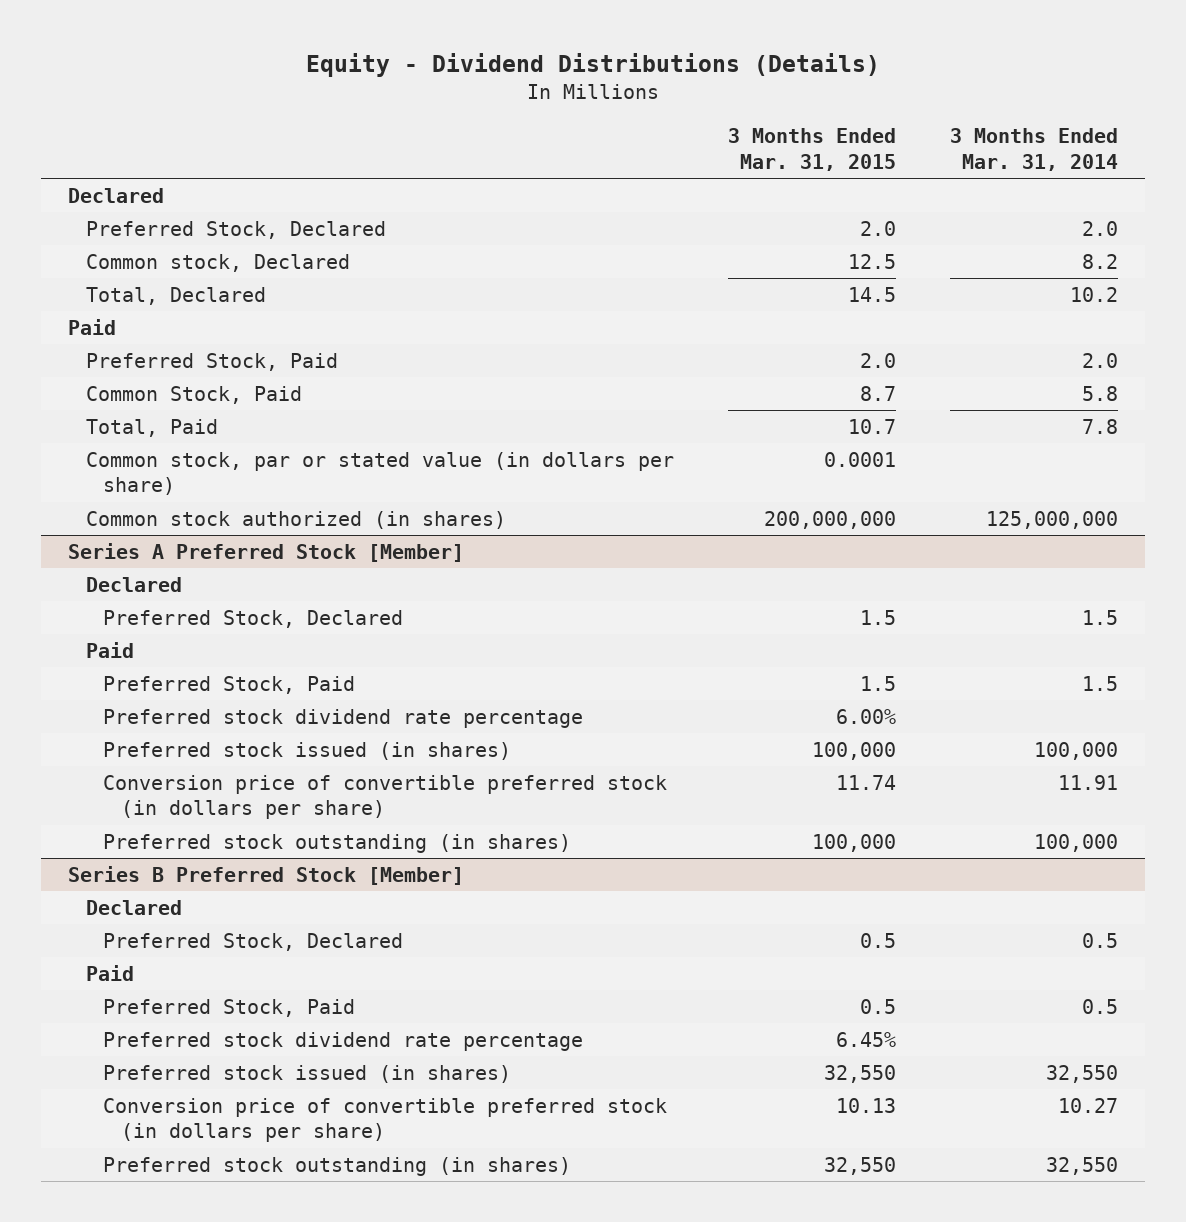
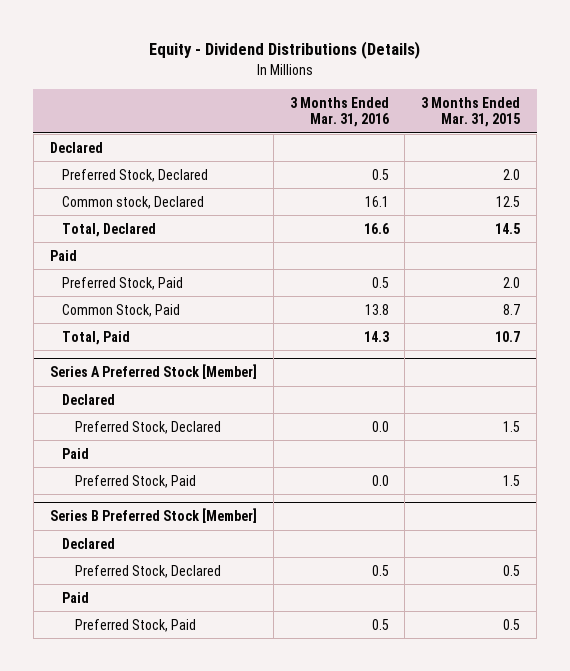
- | 3 Months Ended Mar. 31, 2015 | 3 Months Ended Mar. 31, 2014
+ | 3 Months Ended Mar. 31, 2016 | 3 Months Ended Mar. 31, 2015
- Common stock, par or stated value (in dollars per share) | 0.0001 |
- Common stock authorized (in shares) | 200,000,000 | 125,000,000
@ Series A Preferred Stock [Member]
- Preferred stock dividend rate percentage | 6.00% |
- Preferred stock issued (in shares) | 100,000 | 100,000
- Conversion price of convertible preferred stock (in dollars per share) | 11.74 | 11.91
- Preferred stock outstanding (in shares) | 100,000 | 100,000
@ Series B Preferred Stock [Member]
- Preferred stock dividend rate percentage | 6.45% |
- Preferred stock issued (in shares) | 32,550 | 32,550
- Conversion price of convertible preferred stock (in dollars per share) | 10.13 | 10.27
- Preferred stock outstanding (in shares) | 32,550 | 32,550

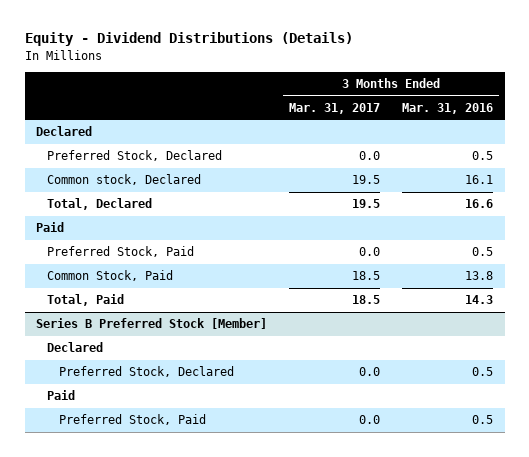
- | 3 Months Ended Mar. 31, 2016 | 3 Months Ended Mar. 31, 2015
+ | 3 Months Ended Mar. 31, 2017 | 3 Months Ended Mar. 31, 2016
- Series A Preferred Stock [Member]
- Declared
- Preferred Stock, Declared | 0.0 | 1.5
- Paid
- Preferred Stock, Paid | 0.0 | 1.5

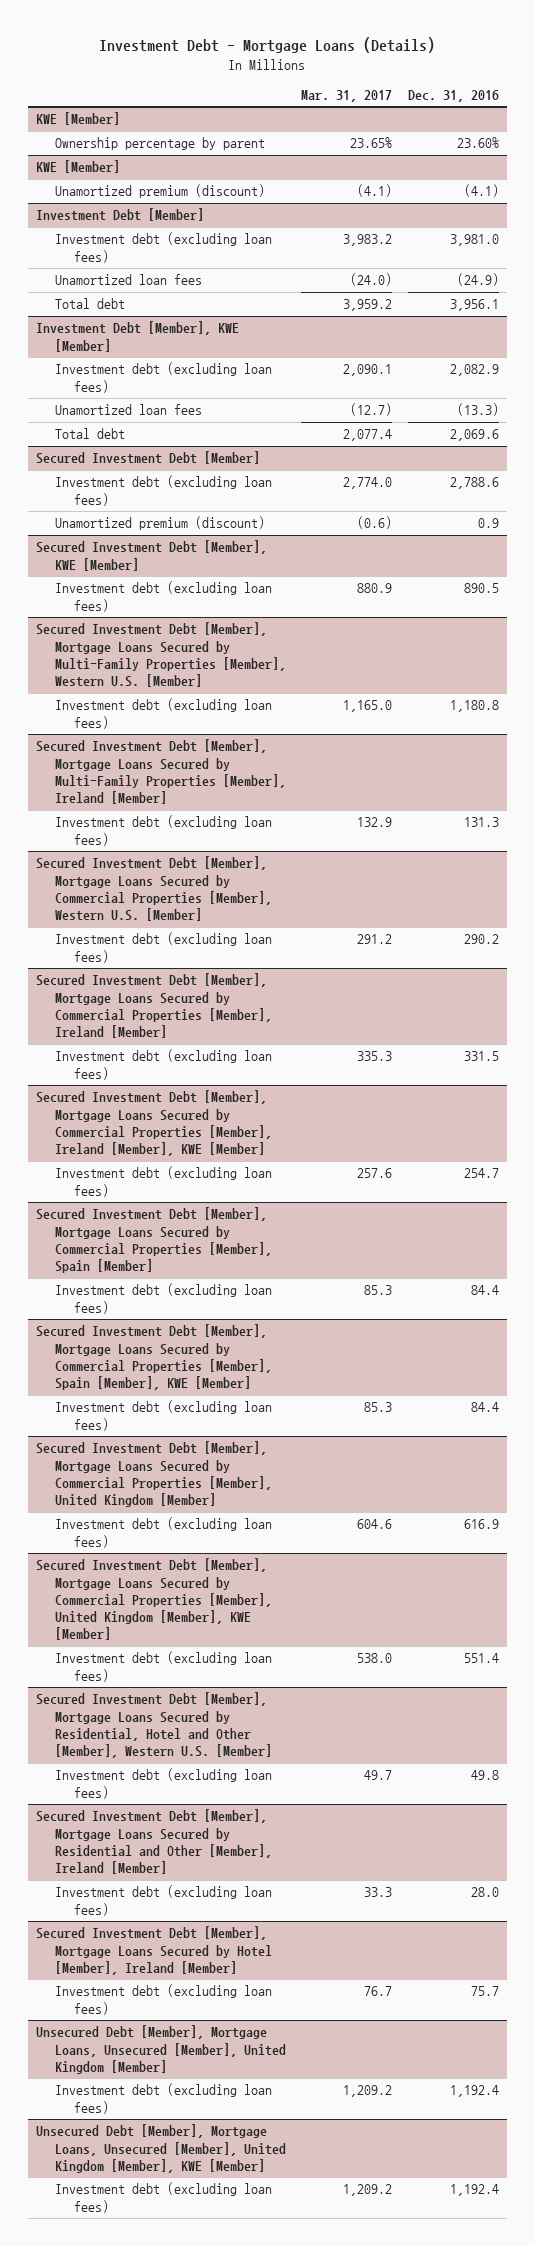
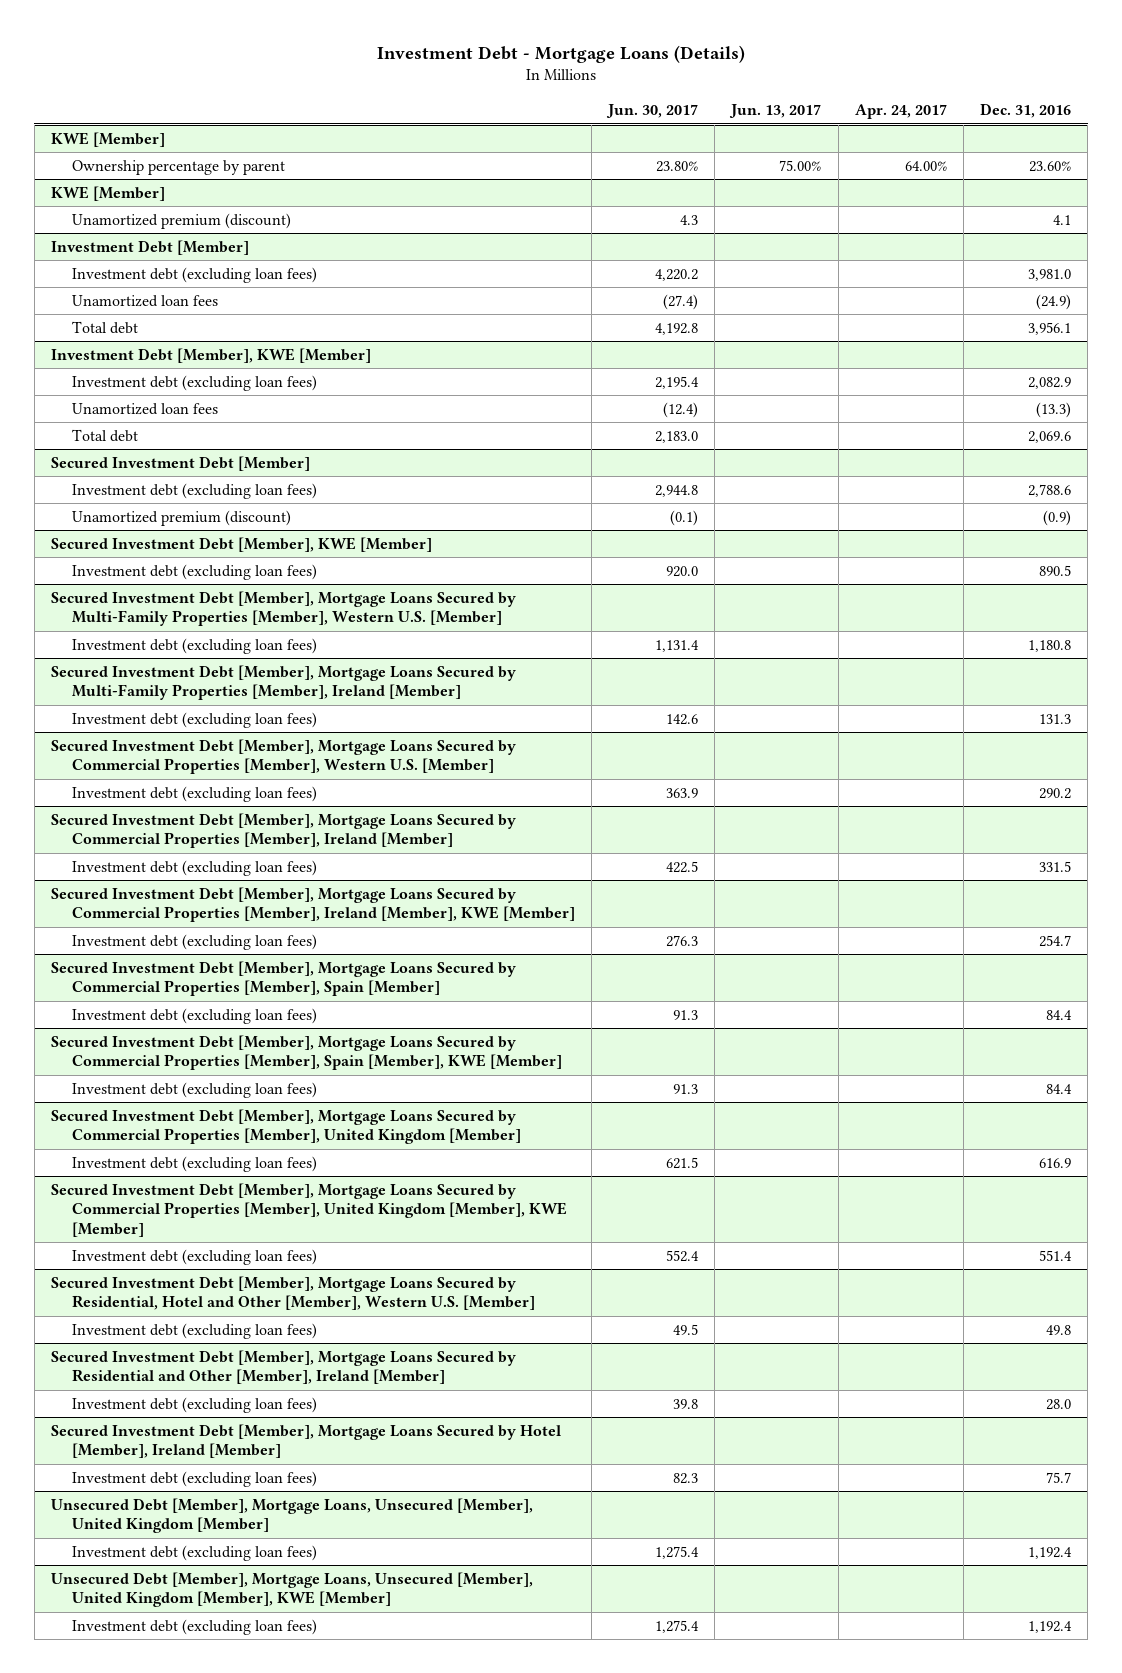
- | Mar. 31, 2017 | Dec. 31, 2016
+ | Jun. 30, 2017 | Jun. 13, 2017 | Apr. 24, 2017 | Dec. 31, 2016
@ KWE [Member]
- Unamortized premium (discount) | (4.1) | (4.1)
+ Unamortized premium (discount) | 4.3 | | | 4.1
@ Secured Investment Debt [Member]
- Unamortized premium (discount) | (0.6) | 0.9
+ Unamortized premium (discount) | (0.1) | | | (0.9)

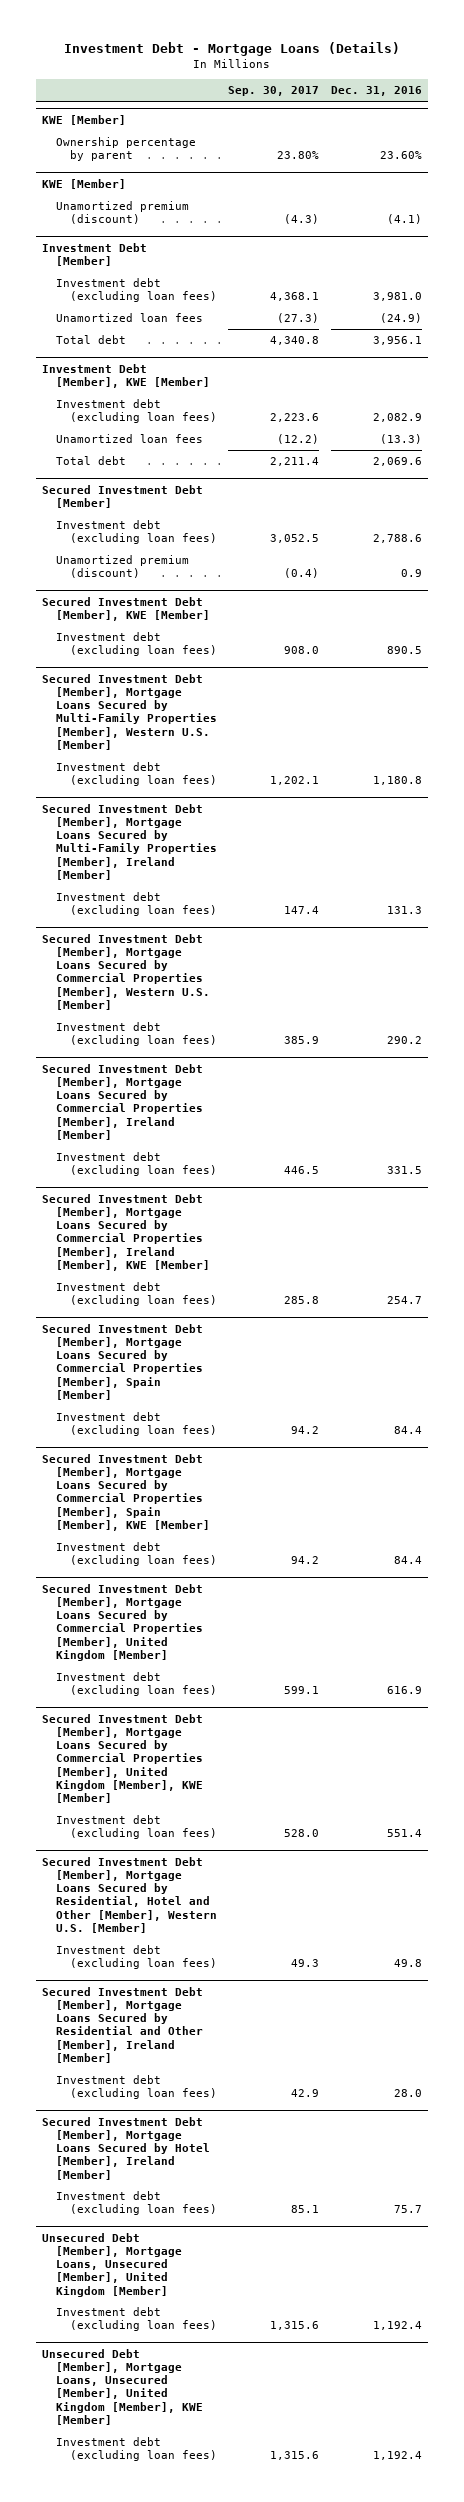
- | Jun. 30, 2017 | Jun. 13, 2017 | Apr. 24, 2017 | Dec. 31, 2016
+ | Sep. 30, 2017 | Dec. 31, 2016
@ KWE [Member]
- Unamortized premium (discount) | 4.3 | | | 4.1
+ Unamortized premium (discount) | (4.3) | (4.1)
@ Secured Investment Debt [Member]
- Unamortized premium (discount) | (0.1) | | | (0.9)
+ Unamortized premium (discount) | (0.4) | 0.9

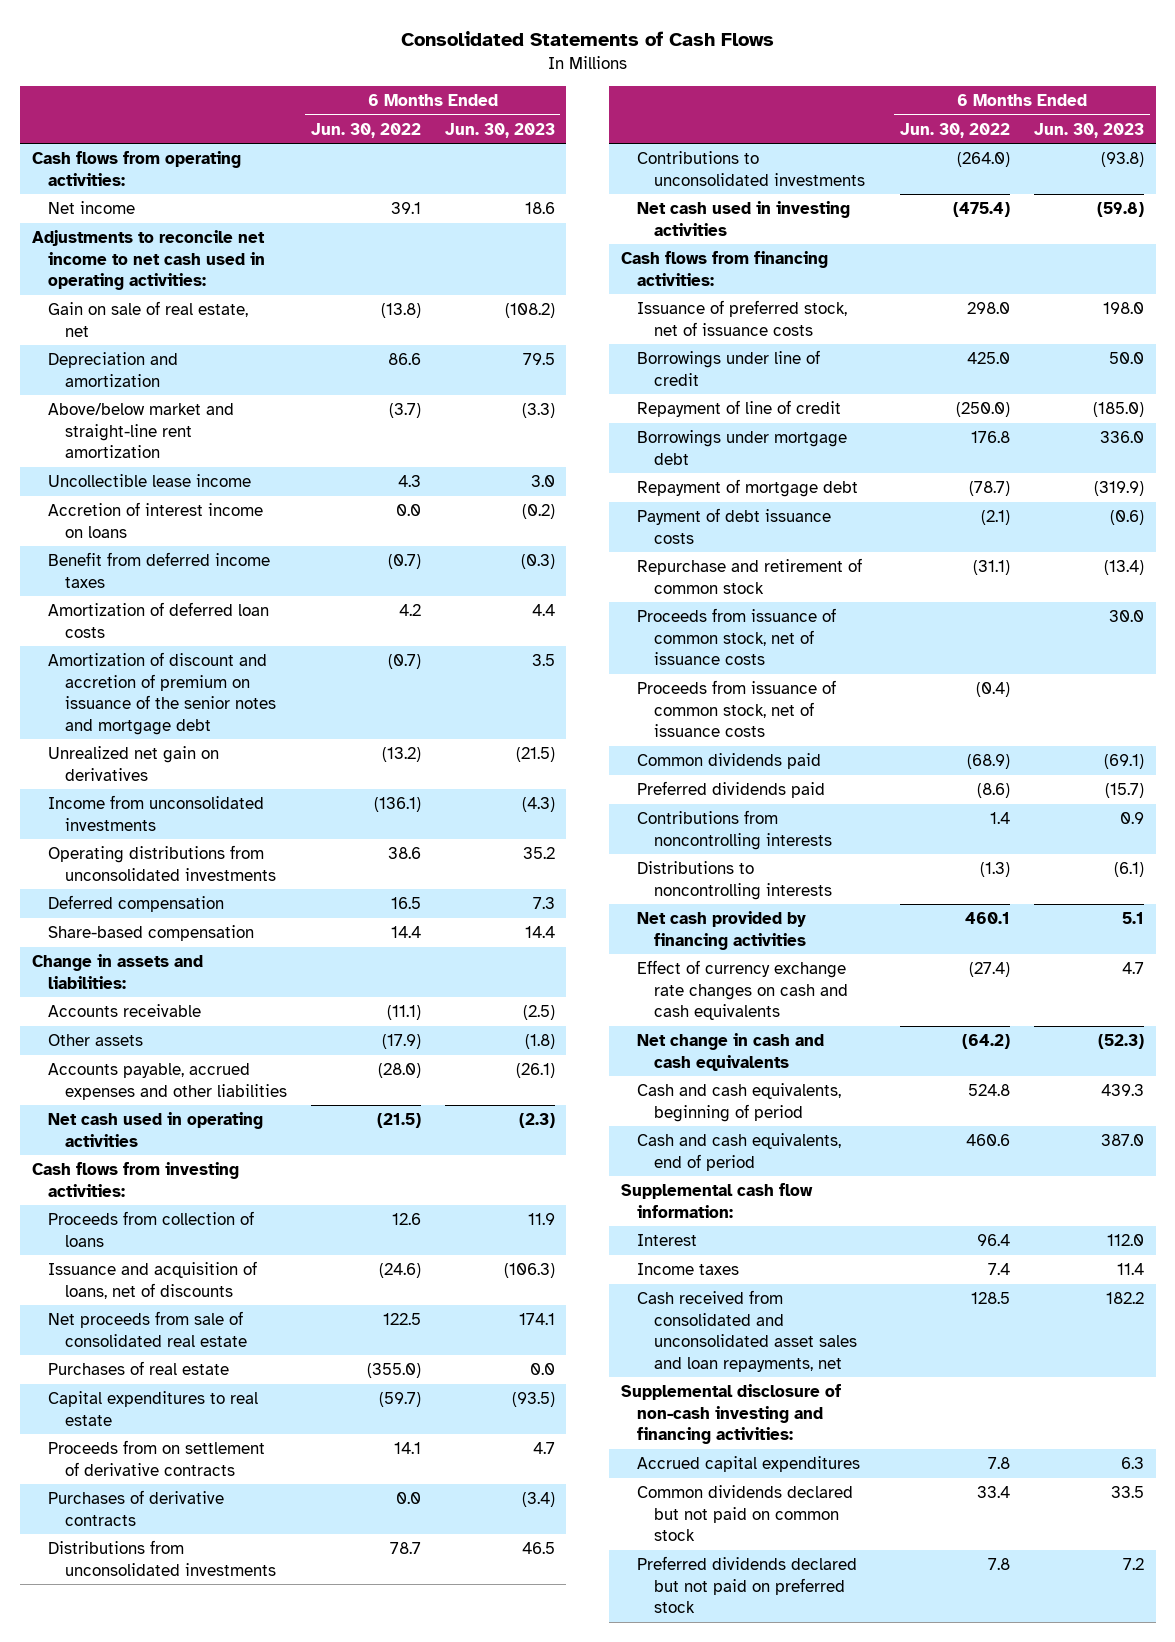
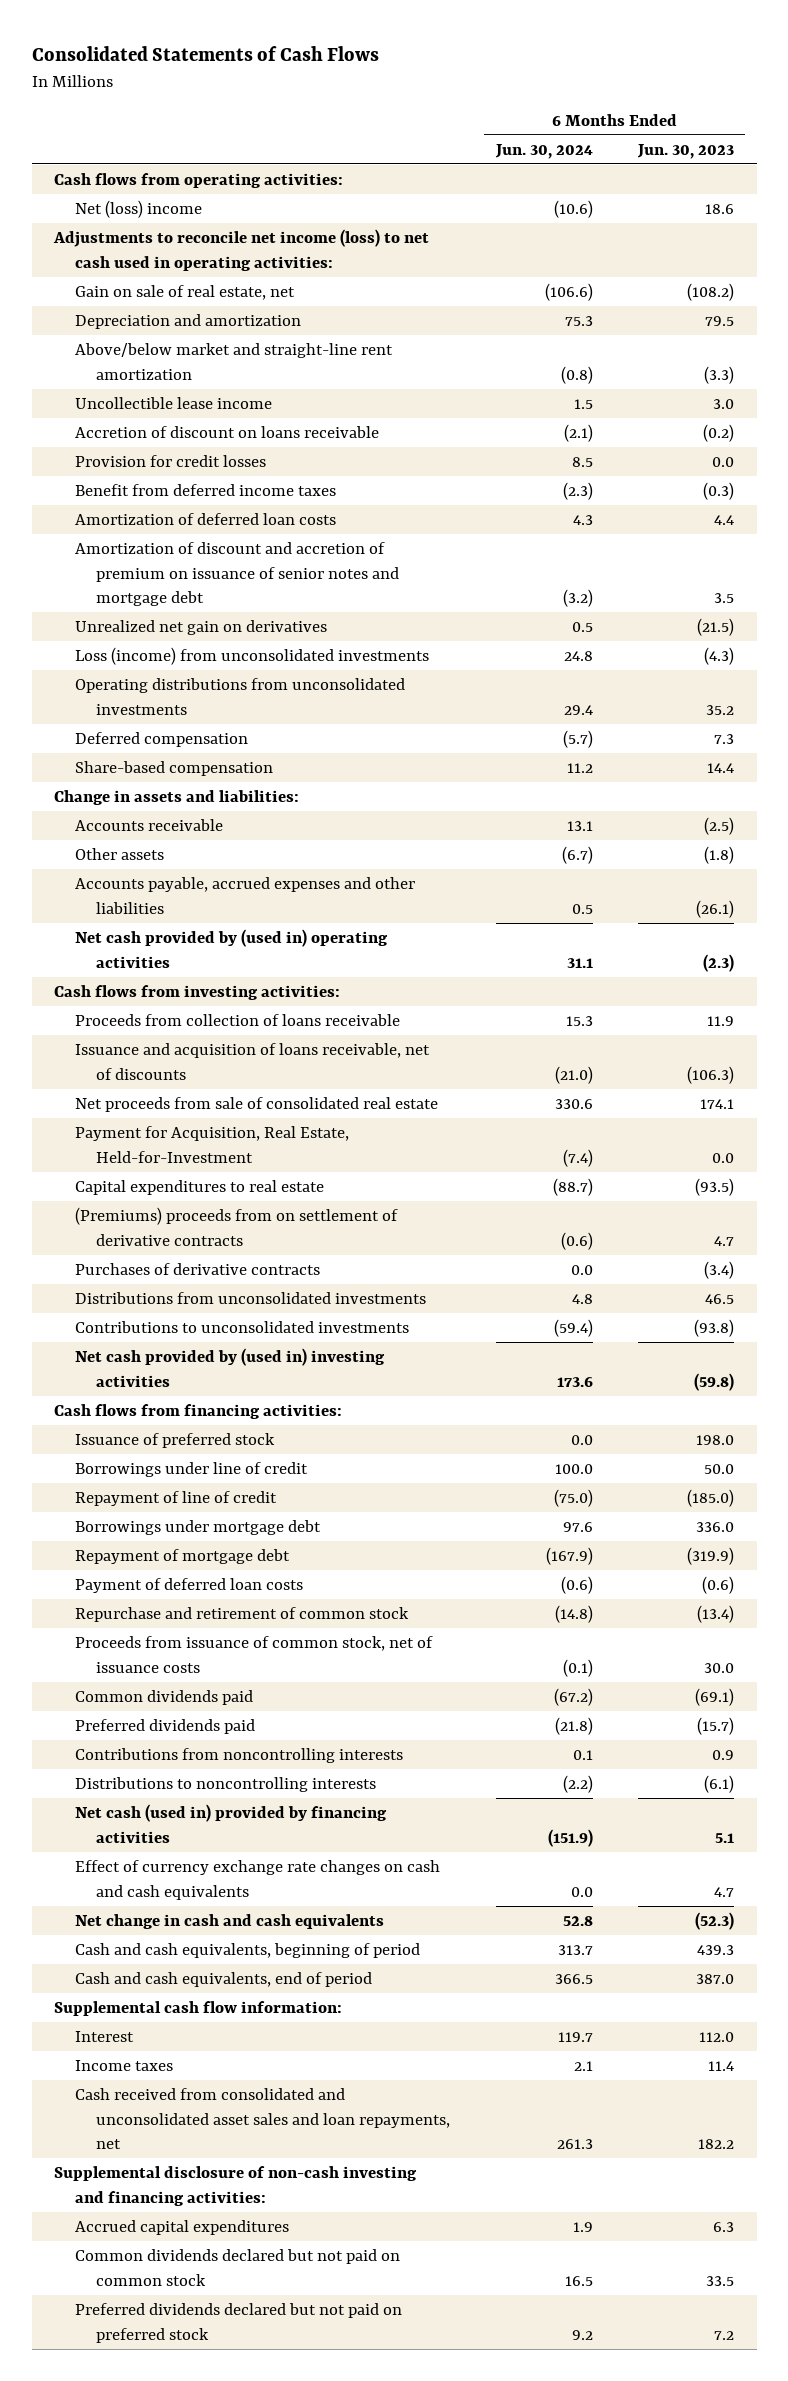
- | 6 Months Ended Jun. 30, 2022 | 6 Months Ended Jun. 30, 2023
+ | 6 Months Ended Jun. 30, 2024 | 6 Months Ended Jun. 30, 2023
- Net income | 39.1 | 18.6
- Adjustments to reconcile net income to net cash used in operating activities:
+ Net (loss) income | (10.6) | 18.6
+ Adjustments to reconcile net income (loss) to net cash used in operating activities:
- Accretion of interest income on loans | 0.0 | (0.2)
+ Accretion of discount on loans receivable | (2.1) | (0.2)
+ Provision for credit losses | 8.5 | 0.0
- Amortization of discount and accretion of premium on issuance of the senior notes and mortgage debt | (0.7) | 3.5
+ Amortization of discount and accretion of premium on issuance of senior notes and mortgage debt | (3.2) | 3.5
- Income from unconsolidated investments | (136.1) | (4.3)
+ Loss (income) from unconsolidated investments | 24.8 | (4.3)
- Net cash used in operating activities | (21.5) | (2.3)
+ Net cash provided by (used in) operating activities | 31.1 | (2.3)
- Proceeds from collection of loans | 12.6 | 11.9
- Issuance and acquisition of loans, net of discounts | (24.6) | (106.3)
+ Proceeds from collection of loans receivable | 15.3 | 11.9
+ Issuance and acquisition of loans receivable, net of discounts | (21.0) | (106.3)
- Purchases of real estate | (355.0) | 0.0
+ Payment for Acquisition, Real Estate, Held-for-Investment | (7.4) | 0.0
- Proceeds from on settlement of derivative contracts | 14.1 | 4.7
+ (Premiums) proceeds from on settlement of derivative contracts | (0.6) | 4.7
- Net cash used in investing activities | (475.4) | (59.8)
+ Net cash provided by (used in) investing activities | 173.6 | (59.8)
- Issuance of preferred stock, net of issuance costs | 298.0 | 198.0
+ Issuance of preferred stock | 0.0 | 198.0
- Payment of debt issuance costs | (2.1) | (0.6)
+ Payment of deferred loan costs | (0.6) | (0.6)
- Proceeds from issuance of common stock, net of issuance costs | (0.4) |
- Net cash provided by financing activities | 460.1 | 5.1
+ Net cash (used in) provided by financing activities | (151.9) | 5.1

